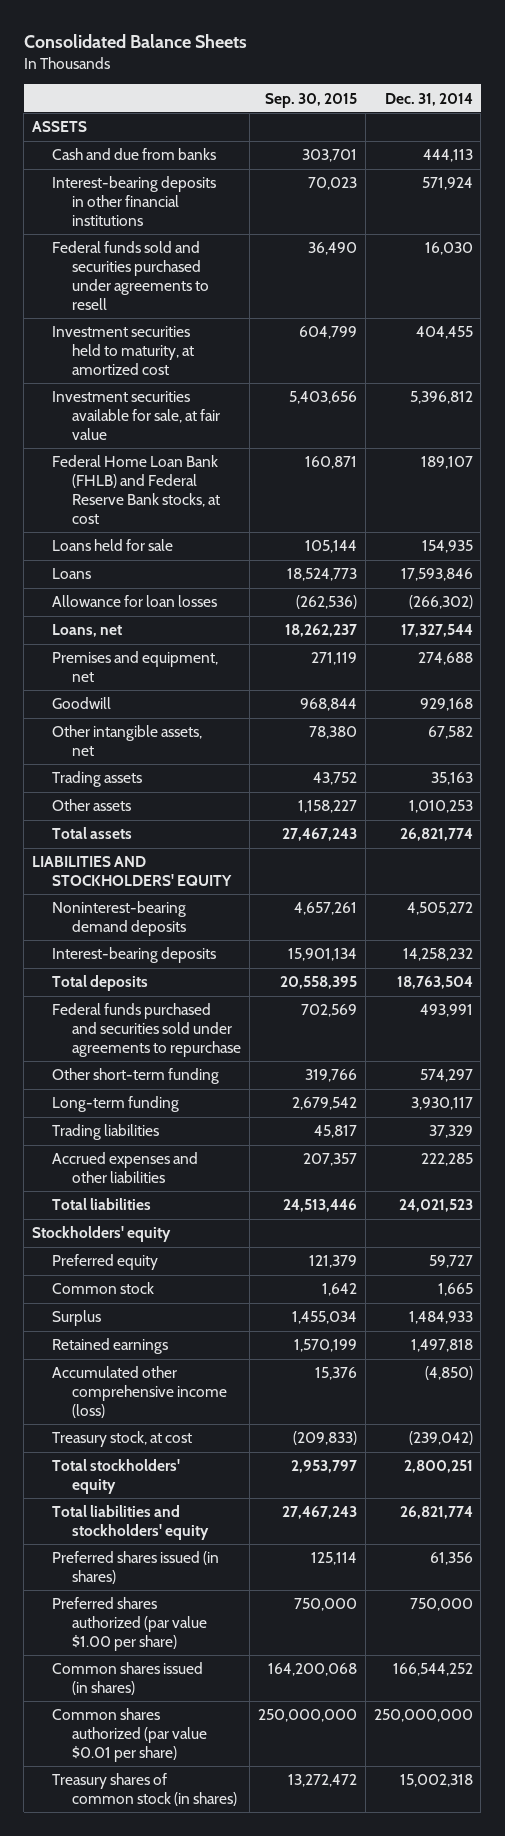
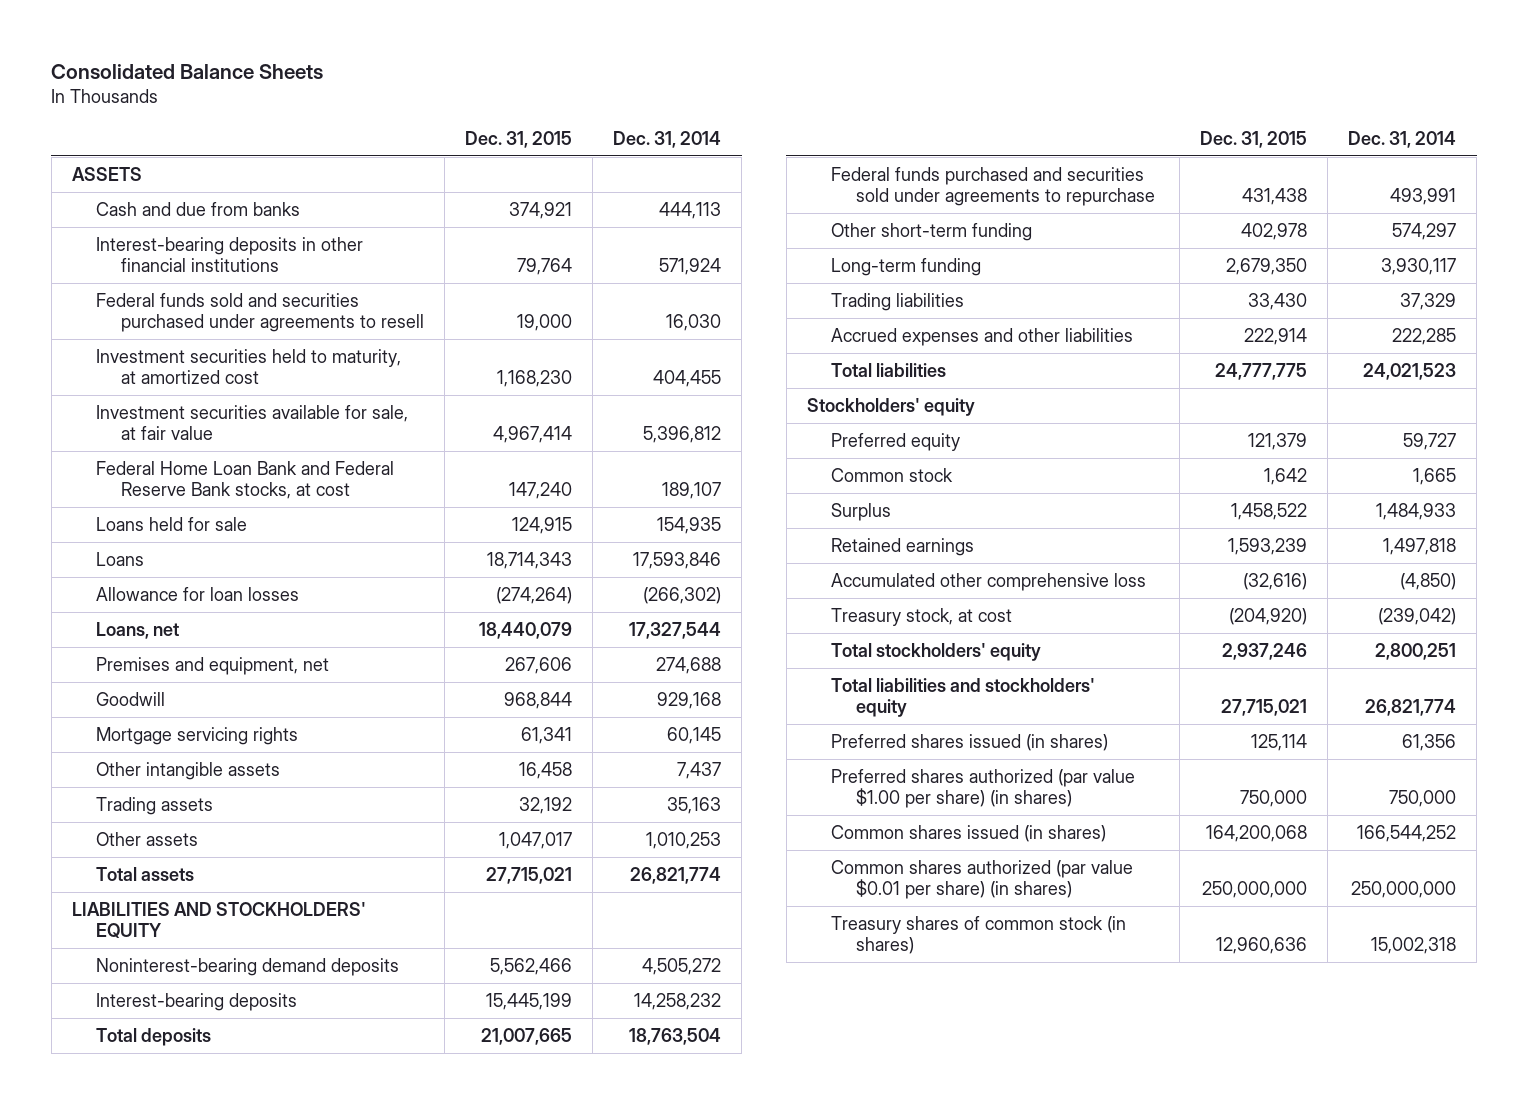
- | Sep. 30, 2015 | Dec. 31, 2014
+ | Dec. 31, 2015 | Dec. 31, 2014
- Federal Home Loan Bank (FHLB) and Federal Reserve Bank stocks, at cost | 160,871 | 189,107
+ Federal Home Loan Bank and Federal Reserve Bank stocks, at cost | 147,240 | 189,107
- Other intangible assets, net | 78,380 | 67,582
+ Mortgage servicing rights | 61,341 | 60,145
+ Other intangible assets | 16,458 | 7,437
- Accumulated other comprehensive income (loss) | 15,376 | (4,850)
+ Accumulated other comprehensive loss | (32,616) | (4,850)
- Preferred shares authorized (par value $1.00 per share) | 750,000 | 750,000
+ Preferred shares authorized (par value $1.00 per share) (in shares) | 750,000 | 750,000
- Common shares authorized (par value $0.01 per share) | 250,000,000 | 250,000,000
+ Common shares authorized (par value $0.01 per share) (in shares) | 250,000,000 | 250,000,000

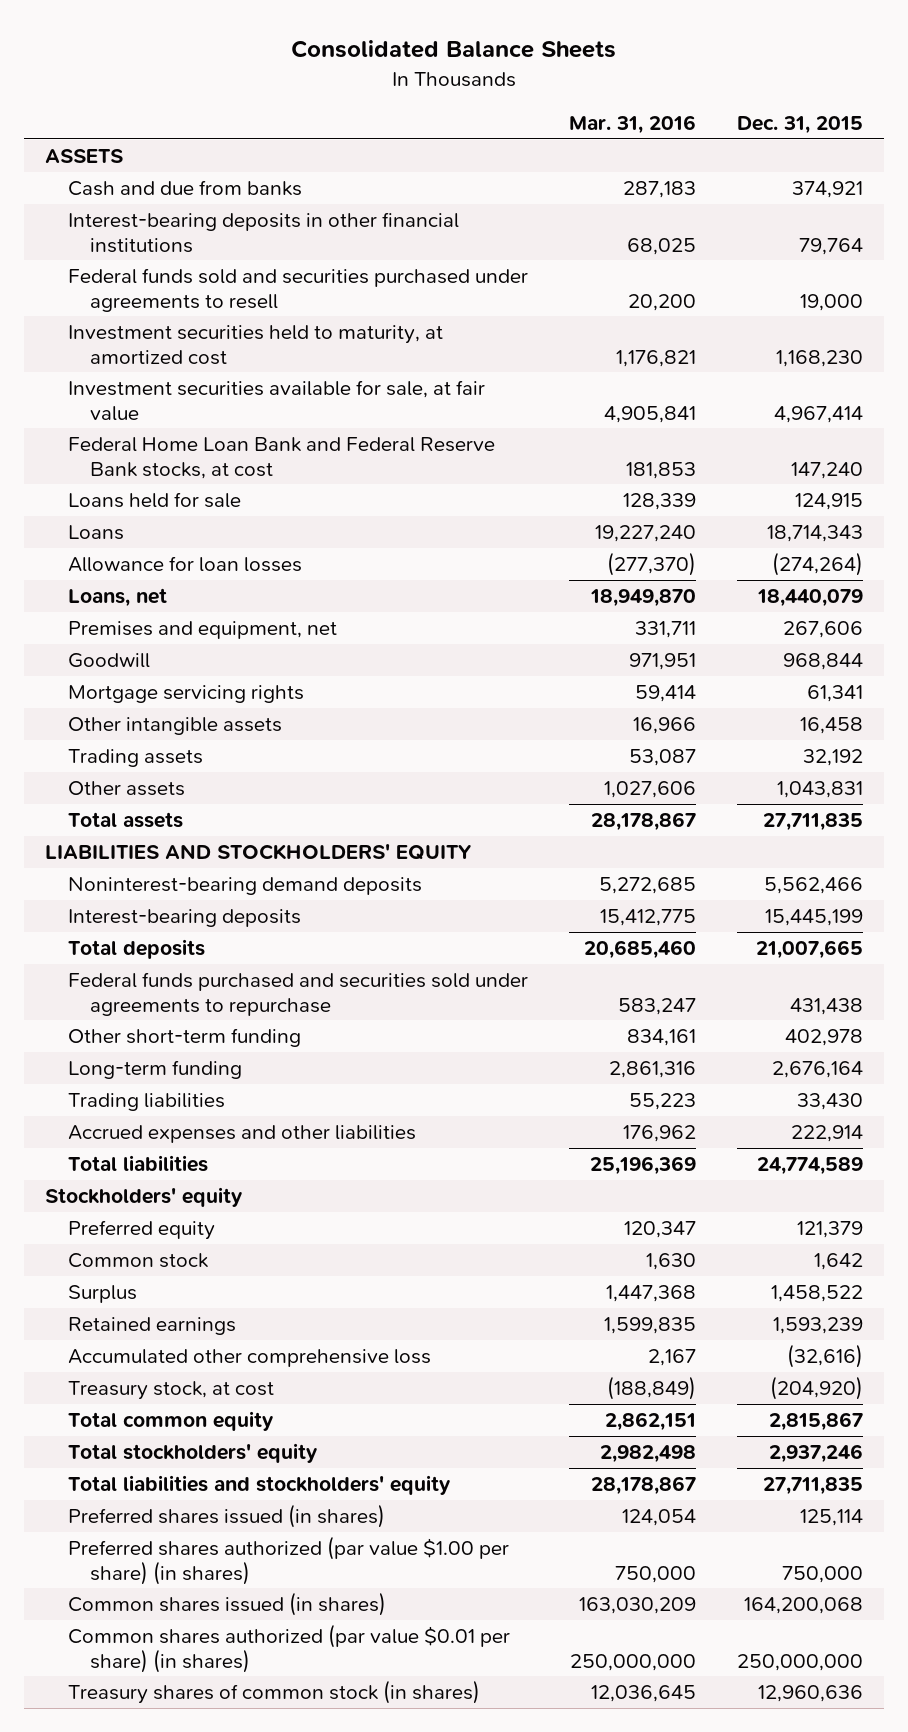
- | Dec. 31, 2015 | Dec. 31, 2014
+ | Mar. 31, 2016 | Dec. 31, 2015
- Other assets | 1,047,017 | 1,010,253
- Total assets | 27,715,021 | 26,821,774
+ Other assets | 1,027,606 | 1,043,831
+ Total assets | 28,178,867 | 27,711,835
- Long-term funding | 2,679,350 | 3,930,117
+ Long-term funding | 2,861,316 | 2,676,164
- Total liabilities | 24,777,775 | 24,021,523
+ Total liabilities | 25,196,369 | 24,774,589
+ Total common equity | 2,862,151 | 2,815,867
- Total liabilities and stockholders' equity | 27,715,021 | 26,821,774
+ Total liabilities and stockholders' equity | 28,178,867 | 27,711,835

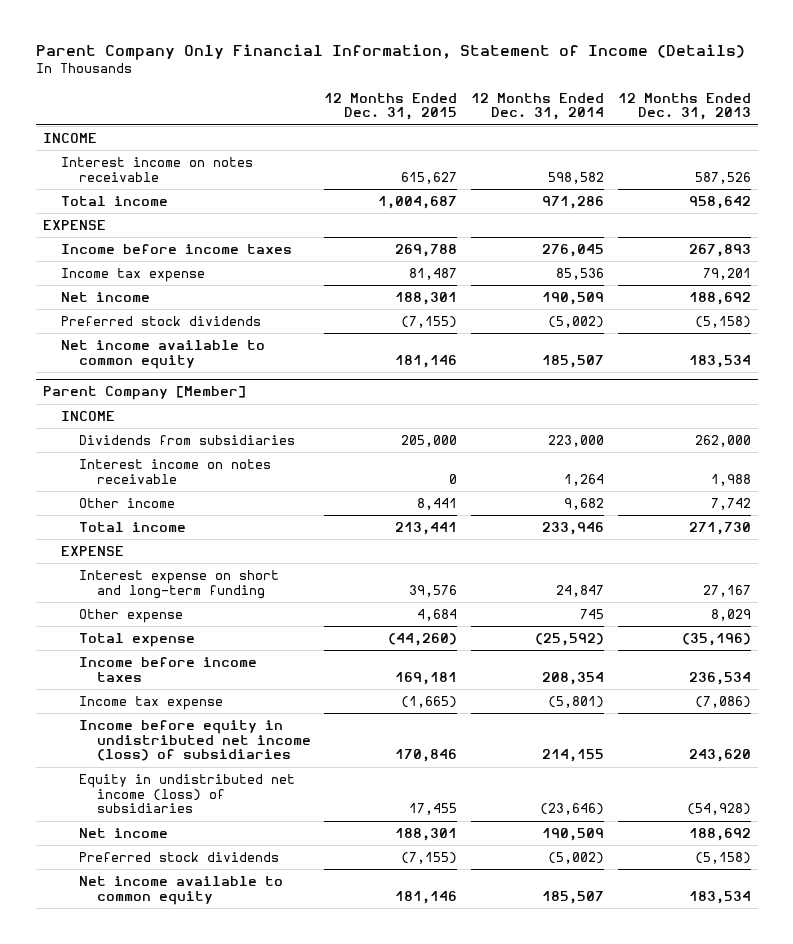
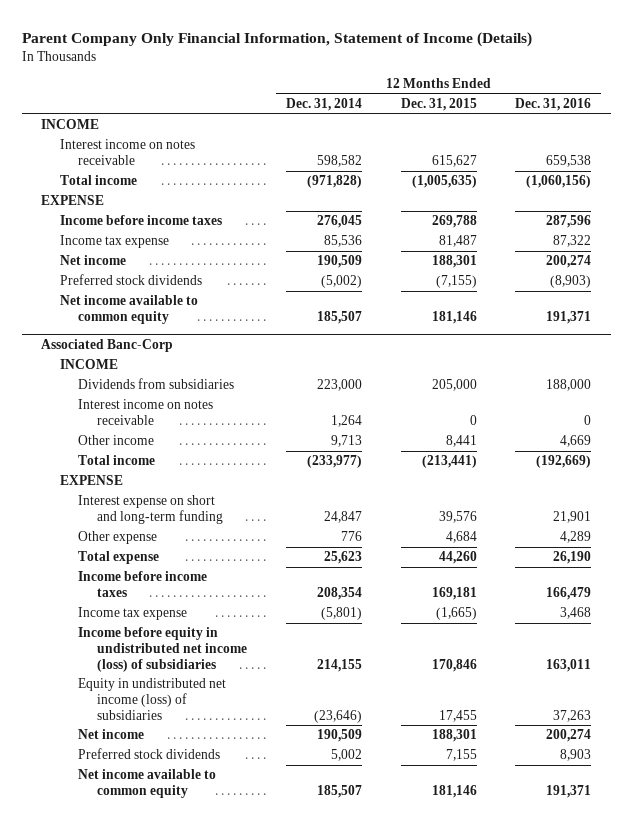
- | 12 Months Ended Dec. 31, 2015 | 12 Months Ended Dec. 31, 2014 | 12 Months Ended Dec. 31, 2013
+ | 12 Months Ended Dec. 31, 2014 | 12 Months Ended Dec. 31, 2015 | 12 Months Ended Dec. 31, 2016
- Total income | 1,004,687 | 971,286 | 958,642
+ Total income | (971,828) | (1,005,635) | (1,060,156)
- Parent Company [Member]
+ Associated Banc-Corp
- Other income | 8,441 | 9,682 | 7,742
- Total income | 213,441 | 233,946 | 271,730
+ Other income | 9,713 | 8,441 | 4,669
+ Total income | (233,977) | (213,441) | (192,669)
- Other expense | 4,684 | 745 | 8,029
- Total expense | (44,260) | (25,592) | (35,196)
+ Other expense | 776 | 4,684 | 4,289
+ Total expense | 25,623 | 44,260 | 26,190
- Preferred stock dividends | (7,155) | (5,002) | (5,158)
+ Preferred stock dividends | 5,002 | 7,155 | 8,903

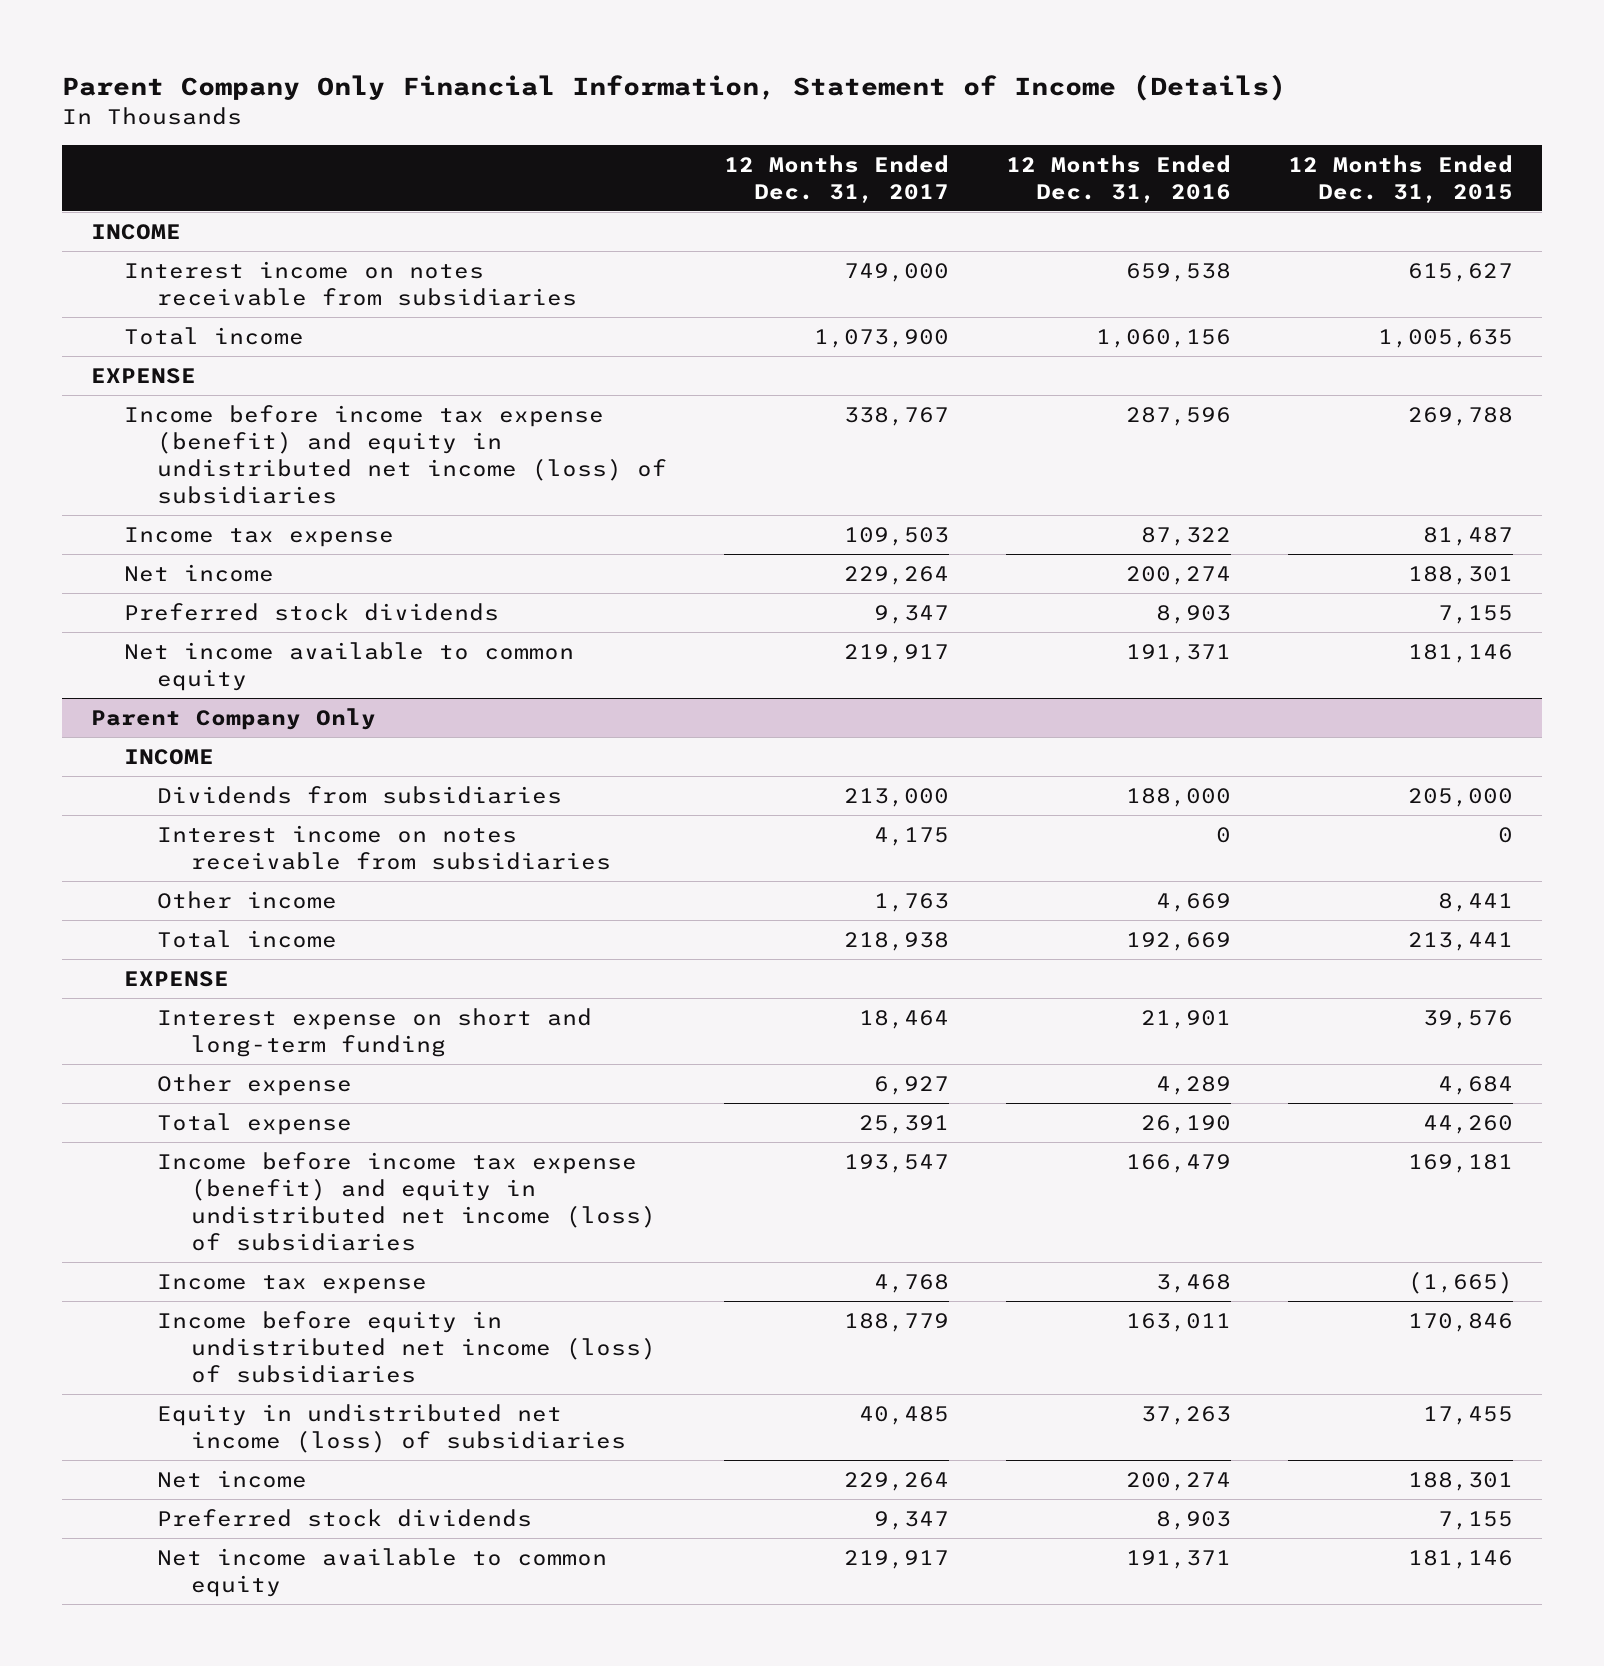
- | 12 Months Ended Dec. 31, 2014 | 12 Months Ended Dec. 31, 2015 | 12 Months Ended Dec. 31, 2016
+ | 12 Months Ended Dec. 31, 2017 | 12 Months Ended Dec. 31, 2016 | 12 Months Ended Dec. 31, 2015
- Interest income on notes receivable | 598,582 | 615,627 | 659,538
- Total income | (971,828) | (1,005,635) | (1,060,156)
+ Interest income on notes receivable from subsidiaries | 749,000 | 659,538 | 615,627
+ Total income | 1,073,900 | 1,060,156 | 1,005,635
- Income before income taxes | 276,045 | 269,788 | 287,596
+ Income before income tax expense (benefit) and equity in undistributed net income (loss) of subsidiaries | 338,767 | 287,596 | 269,788
- Preferred stock dividends | (5,002) | (7,155) | (8,903)
+ Preferred stock dividends | 9,347 | 8,903 | 7,155
- Associated Banc-Corp
+ Parent Company Only
- Interest income on notes receivable | 1,264 | 0 | 0
+ Interest income on notes receivable from subsidiaries | 4,175 | 0 | 0
- Total income | (233,977) | (213,441) | (192,669)
+ Total income | 218,938 | 192,669 | 213,441
- Income before income taxes | 208,354 | 169,181 | 166,479
+ Income before income tax expense (benefit) and equity in undistributed net income (loss) of subsidiaries | 193,547 | 166,479 | 169,181

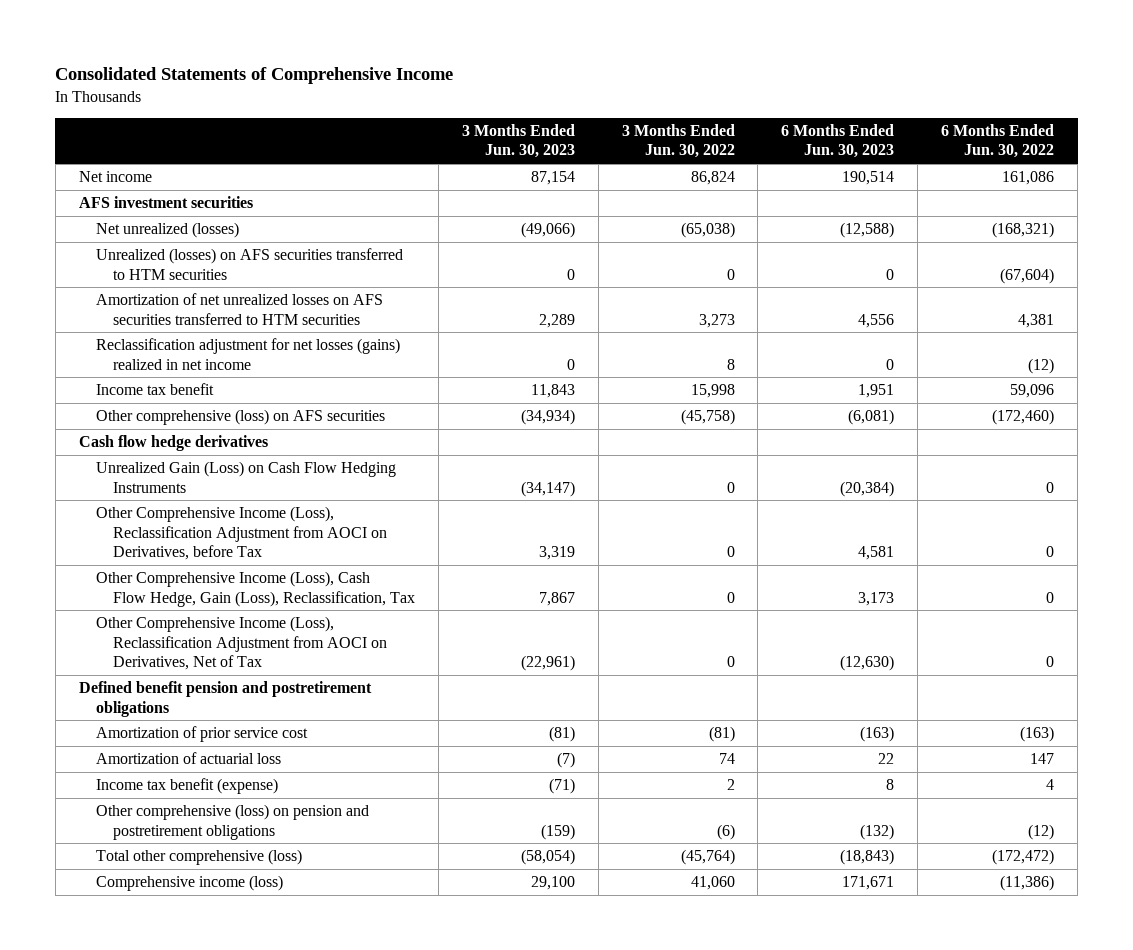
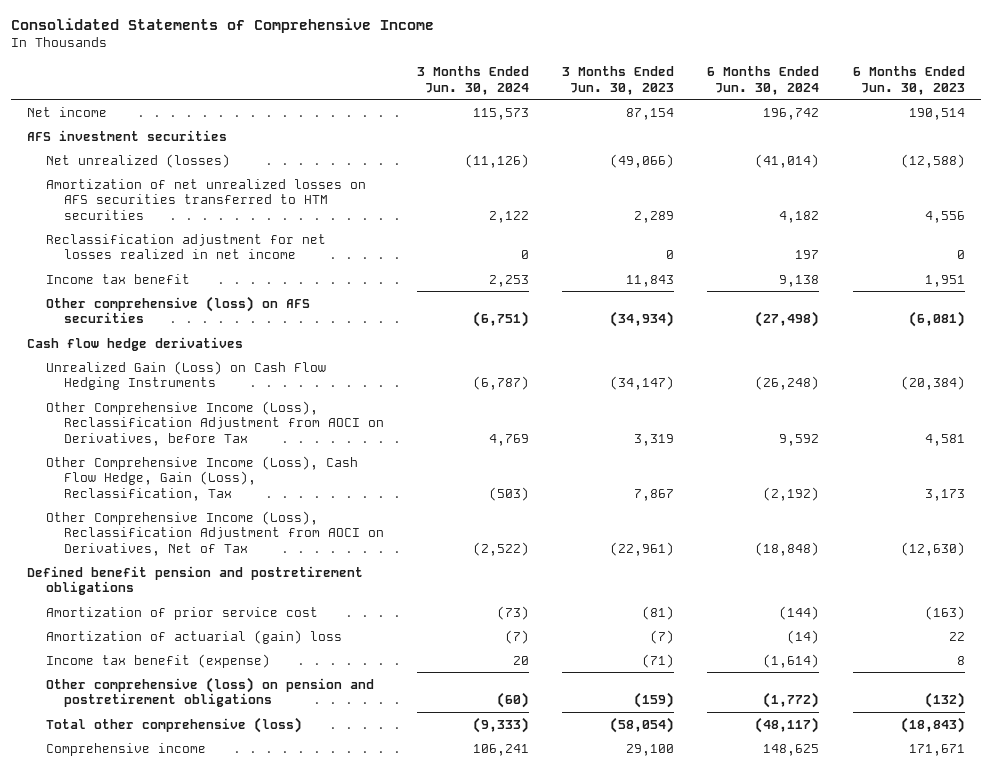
- | 3 Months Ended Jun. 30, 2023 | 3 Months Ended Jun. 30, 2022 | 6 Months Ended Jun. 30, 2023 | 6 Months Ended Jun. 30, 2022
+ | 3 Months Ended Jun. 30, 2024 | 3 Months Ended Jun. 30, 2023 | 6 Months Ended Jun. 30, 2024 | 6 Months Ended Jun. 30, 2023
- Unrealized (losses) on AFS securities transferred to HTM securities | 0 | 0 | 0 | (67,604)
- Reclassification adjustment for net losses (gains) realized in net income | 0 | 8 | 0 | (12)
+ Reclassification adjustment for net losses realized in net income | 0 | 0 | 197 | 0
- Amortization of actuarial loss | (7) | 74 | 22 | 147
+ Amortization of actuarial (gain) loss | (7) | (7) | (14) | 22
- Comprehensive income (loss) | 29,100 | 41,060 | 171,671 | (11,386)
+ Comprehensive income | 106,241 | 29,100 | 148,625 | 171,671

